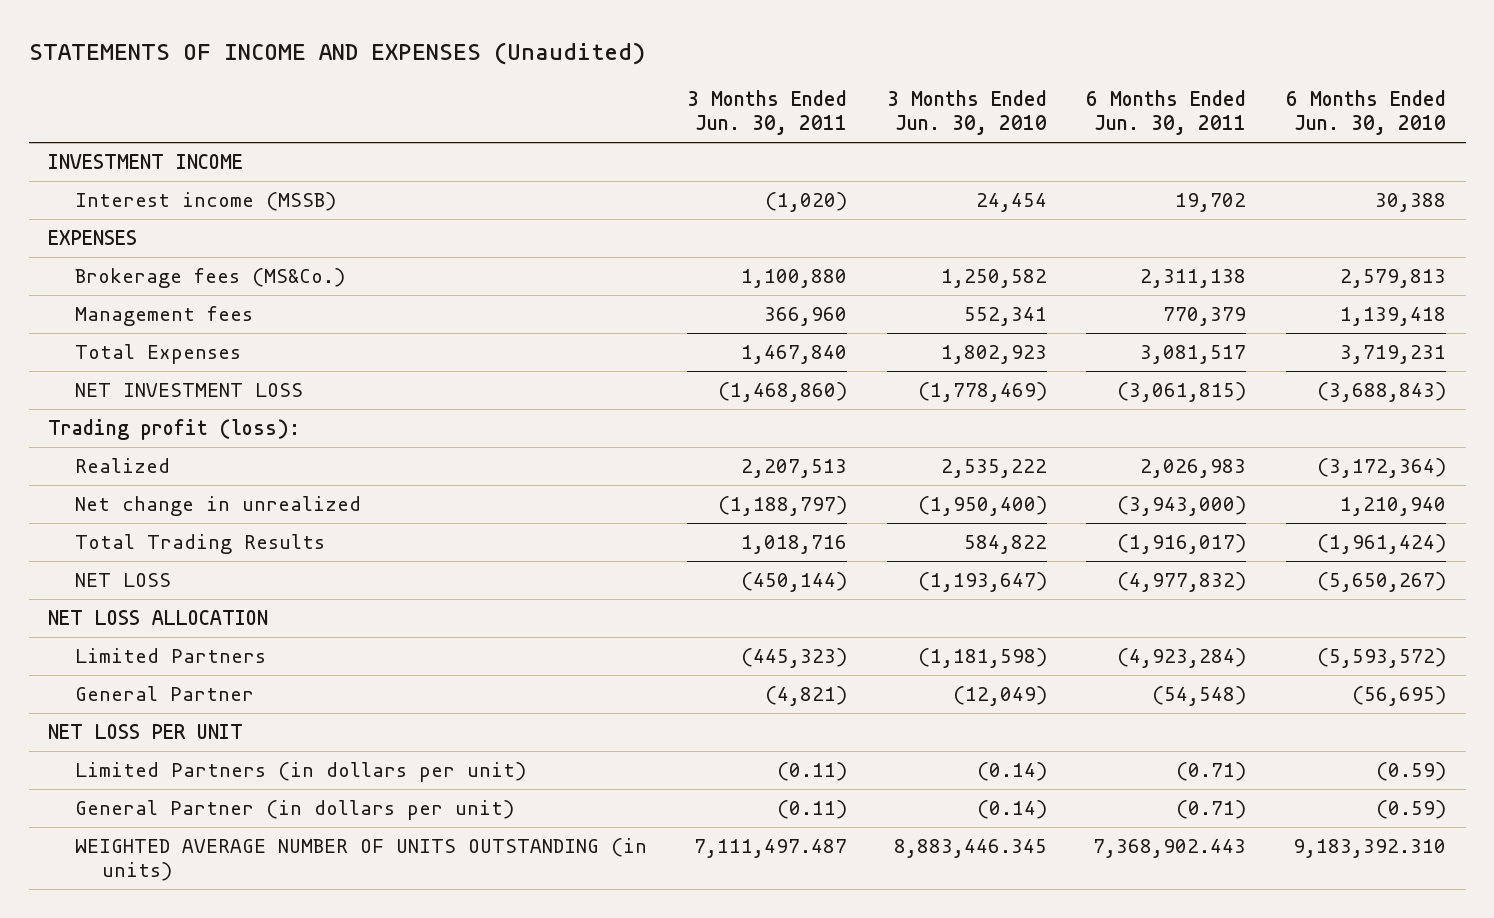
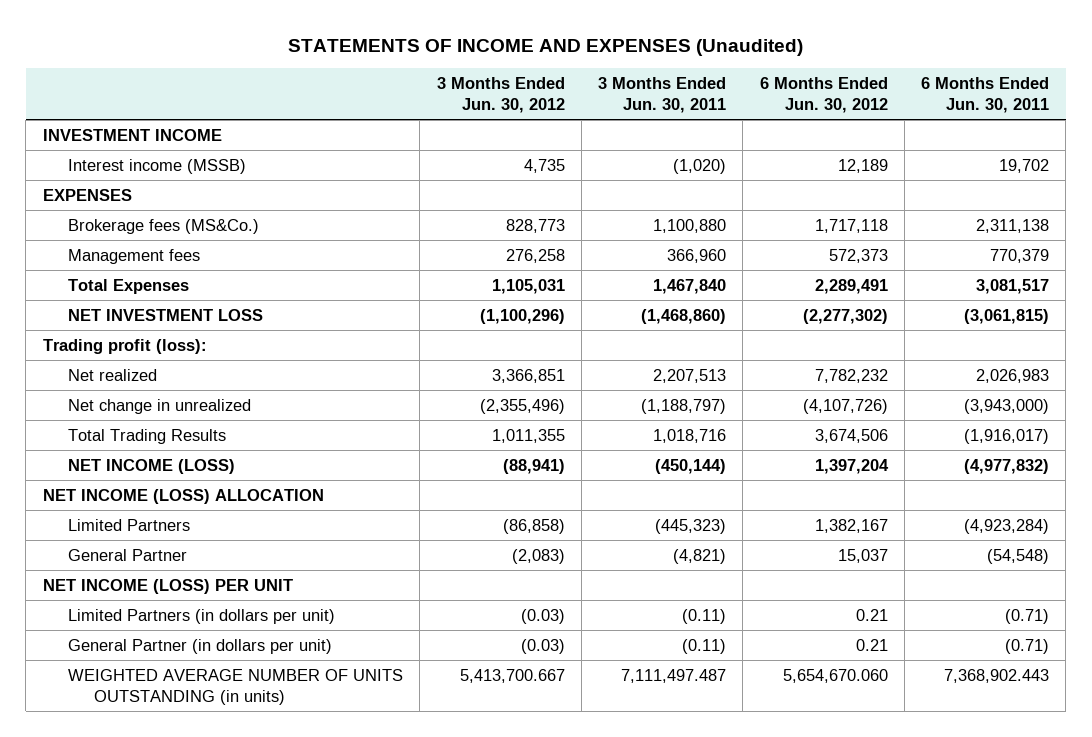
- | 3 Months Ended Jun. 30, 2011 | 3 Months Ended Jun. 30, 2010 | 6 Months Ended Jun. 30, 2011 | 6 Months Ended Jun. 30, 2010
+ | 3 Months Ended Jun. 30, 2012 | 3 Months Ended Jun. 30, 2011 | 6 Months Ended Jun. 30, 2012 | 6 Months Ended Jun. 30, 2011
- Realized | 2,207,513 | 2,535,222 | 2,026,983 | (3,172,364)
+ Net realized | 3,366,851 | 2,207,513 | 7,782,232 | 2,026,983
- NET LOSS | (450,144) | (1,193,647) | (4,977,832) | (5,650,267)
- NET LOSS ALLOCATION
+ NET INCOME (LOSS) | (88,941) | (450,144) | 1,397,204 | (4,977,832)
+ NET INCOME (LOSS) ALLOCATION
- NET LOSS PER UNIT
+ NET INCOME (LOSS) PER UNIT

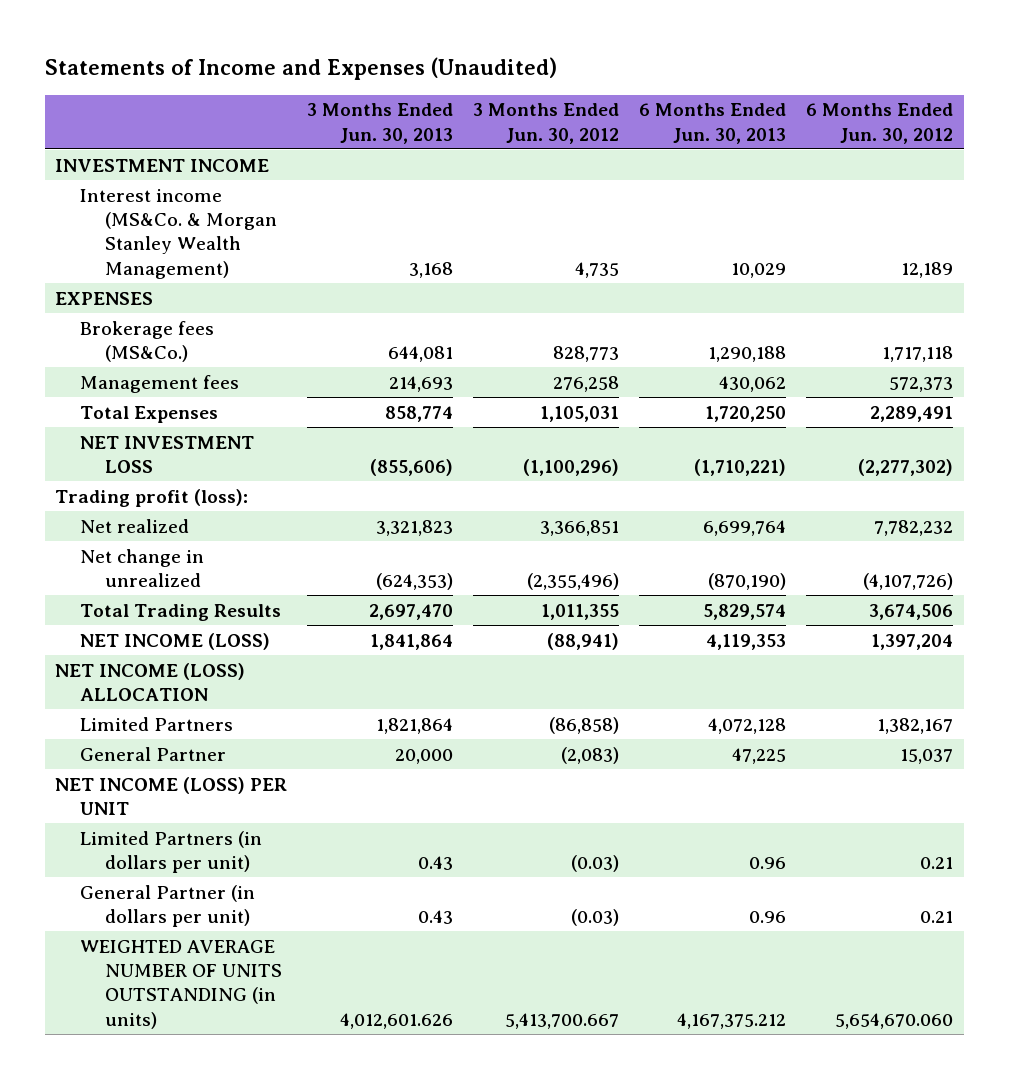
- STATEMENTS OF INCOME AND EXPENSES (Unaudited)
+ Statements of Income and Expenses (Unaudited)
- | 3 Months Ended Jun. 30, 2012 | 3 Months Ended Jun. 30, 2011 | 6 Months Ended Jun. 30, 2012 | 6 Months Ended Jun. 30, 2011
+ | 3 Months Ended Jun. 30, 2013 | 3 Months Ended Jun. 30, 2012 | 6 Months Ended Jun. 30, 2013 | 6 Months Ended Jun. 30, 2012
- Interest income (MSSB) | 4,735 | (1,020) | 12,189 | 19,702
+ Interest income (MS&Co. & Morgan Stanley Wealth Management) | 3,168 | 4,735 | 10,029 | 12,189

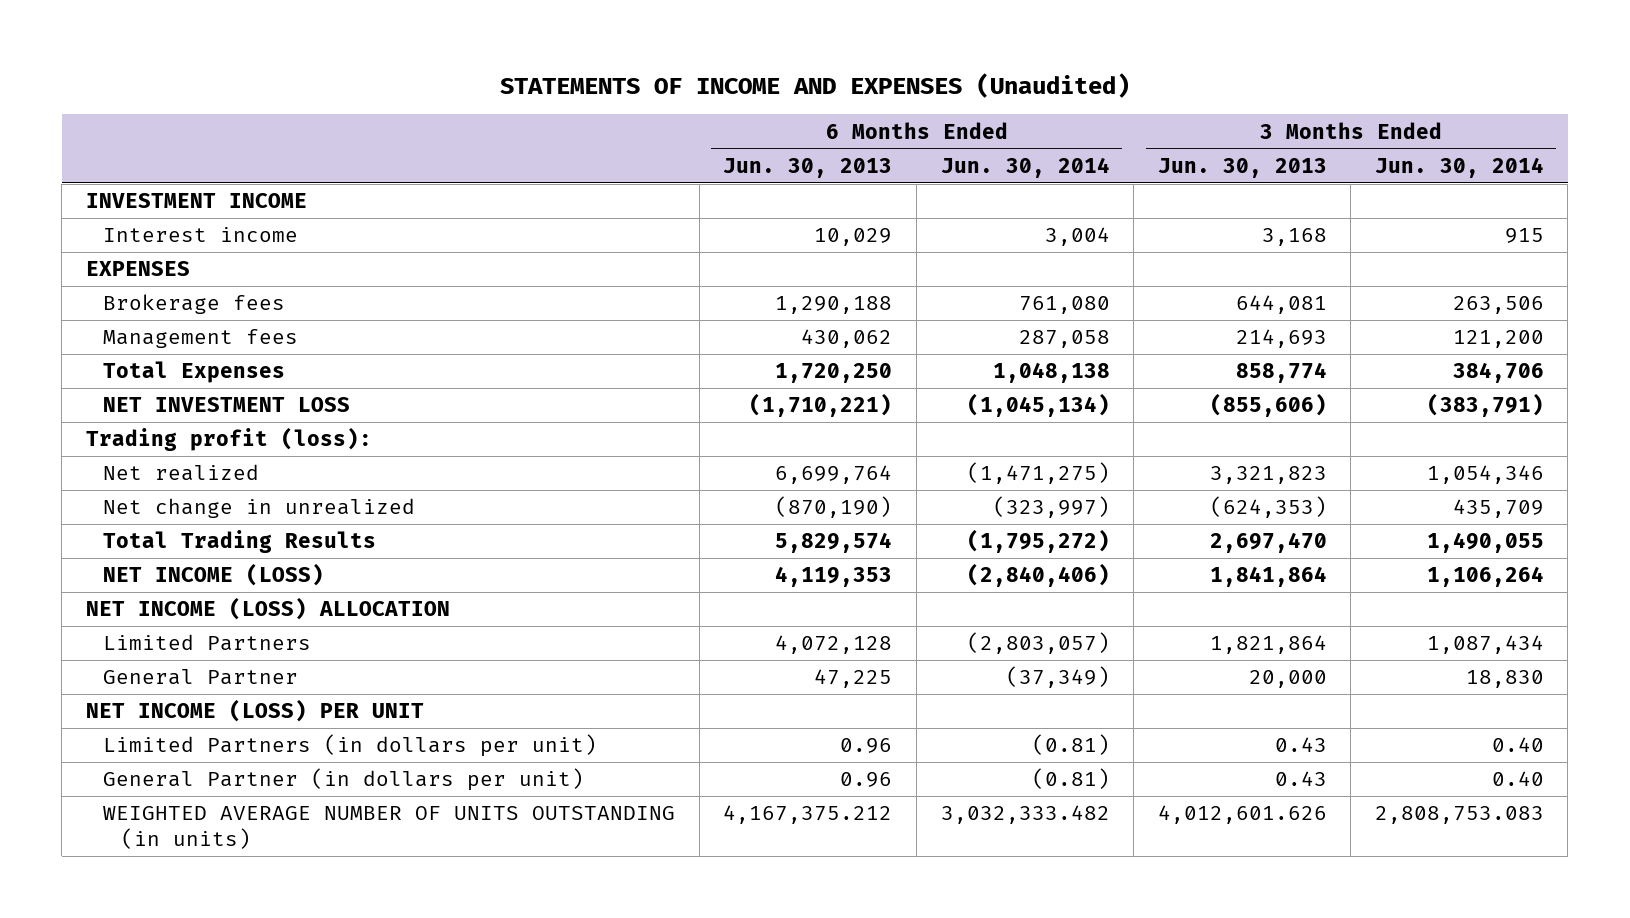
- Statements of Income and Expenses (Unaudited)
+ STATEMENTS OF INCOME AND EXPENSES (Unaudited)
- | 3 Months Ended Jun. 30, 2013 | 3 Months Ended Jun. 30, 2012 | 6 Months Ended Jun. 30, 2013 | 6 Months Ended Jun. 30, 2012
+ | 6 Months Ended Jun. 30, 2013 | 6 Months Ended Jun. 30, 2014 | 3 Months Ended Jun. 30, 2013 | 3 Months Ended Jun. 30, 2014
- Interest income (MS&Co. & Morgan Stanley Wealth Management) | 3,168 | 4,735 | 10,029 | 12,189
+ Interest income | 10,029 | 3,004 | 3,168 | 915
- Brokerage fees (MS&Co.) | 644,081 | 828,773 | 1,290,188 | 1,717,118
+ Brokerage fees | 1,290,188 | 761,080 | 644,081 | 263,506

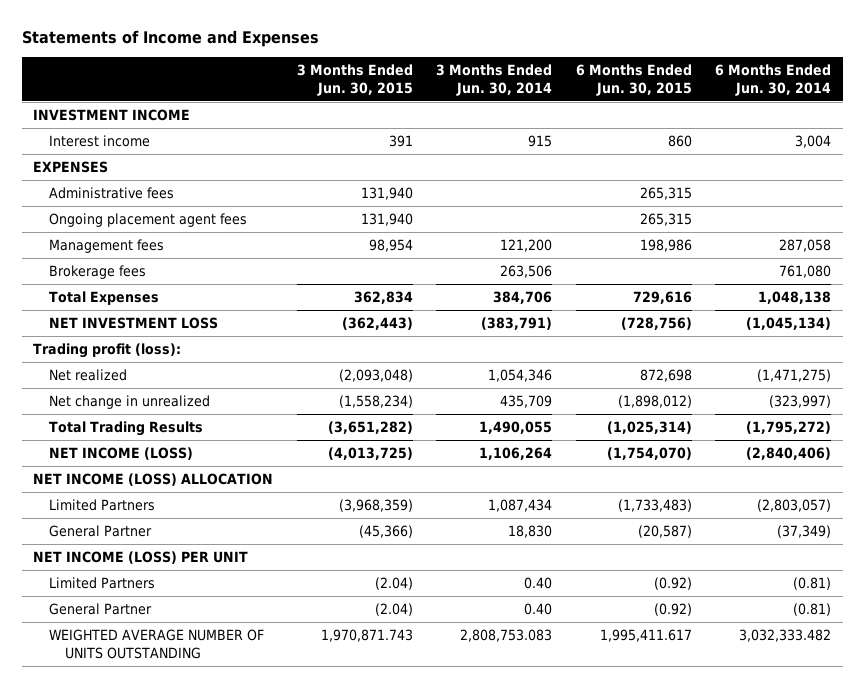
- STATEMENTS OF INCOME AND EXPENSES (Unaudited)
+ Statements of Income and Expenses
- | 6 Months Ended Jun. 30, 2013 | 6 Months Ended Jun. 30, 2014 | 3 Months Ended Jun. 30, 2013 | 3 Months Ended Jun. 30, 2014
+ | 3 Months Ended Jun. 30, 2015 | 3 Months Ended Jun. 30, 2014 | 6 Months Ended Jun. 30, 2015 | 6 Months Ended Jun. 30, 2014
+ Administrative fees | 131,940 | | 265,315 |
+ Ongoing placement agent fees | 131,940 | | 265,315 |
moved down: Brokerage fees | | 263,506 | | 761,080
- Limited Partners (in dollars per unit) | 0.96 | (0.81) | 0.43 | 0.40
- General Partner (in dollars per unit) | 0.96 | (0.81) | 0.43 | 0.40
- WEIGHTED AVERAGE NUMBER OF UNITS OUTSTANDING (in units) | 4,167,375.212 | 3,032,333.482 | 4,012,601.626 | 2,808,753.083
+ Limited Partners | (2.04) | 0.40 | (0.92) | (0.81)
+ General Partner | (2.04) | 0.40 | (0.92) | (0.81)
+ WEIGHTED AVERAGE NUMBER OF UNITS OUTSTANDING | 1,970,871.743 | 2,808,753.083 | 1,995,411.617 | 3,032,333.482

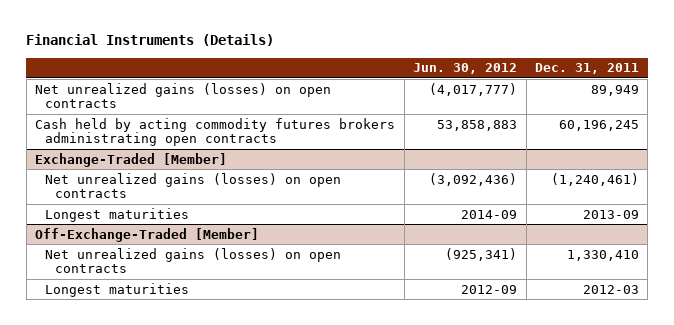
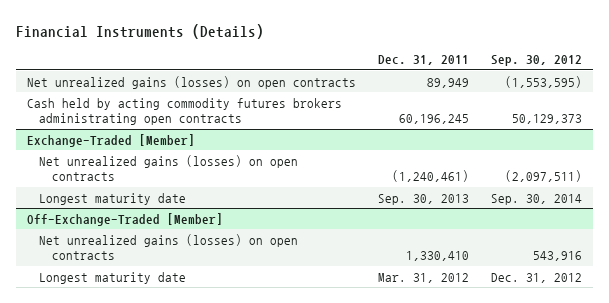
- | Jun. 30, 2012 | Dec. 31, 2011
+ | Dec. 31, 2011 | Sep. 30, 2012
@ Exchange-Traded [Member]
- Longest maturities | 2014-09 | 2013-09
+ Longest maturity date | Sep. 30, 2013 | Sep. 30, 2014
@ Off-Exchange-Traded [Member]
- Longest maturities | 2012-09 | 2012-03
+ Longest maturity date | Mar. 31, 2012 | Dec. 31, 2012

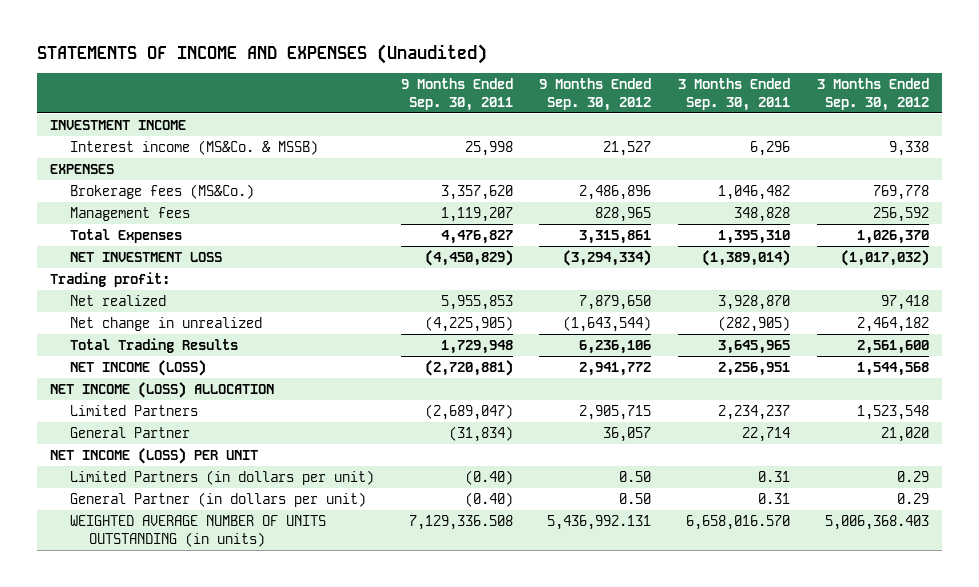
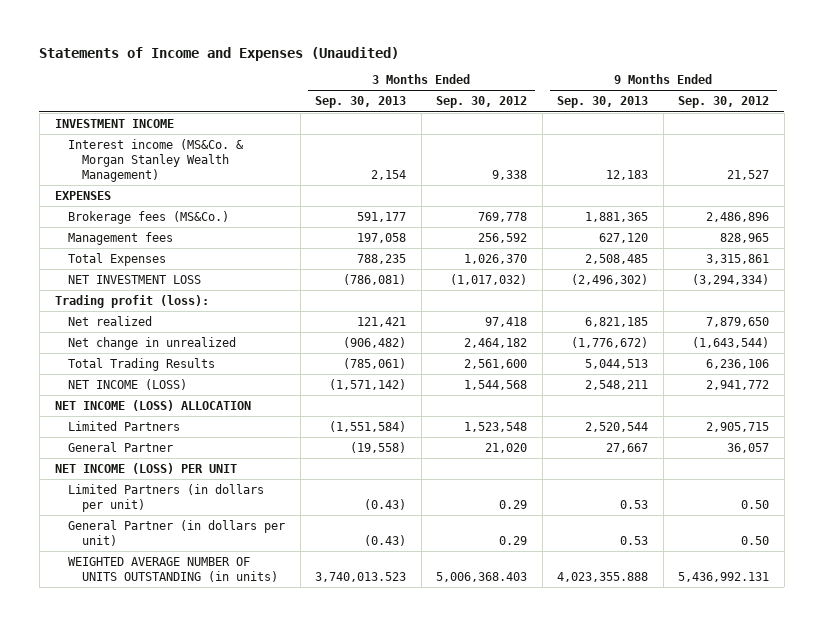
- STATEMENTS OF INCOME AND EXPENSES (Unaudited)
+ Statements of Income and Expenses (Unaudited)
- | 9 Months Ended Sep. 30, 2011 | 9 Months Ended Sep. 30, 2012 | 3 Months Ended Sep. 30, 2011 | 3 Months Ended Sep. 30, 2012
+ | 3 Months Ended Sep. 30, 2013 | 3 Months Ended Sep. 30, 2012 | 9 Months Ended Sep. 30, 2013 | 9 Months Ended Sep. 30, 2012
- Interest income (MS&Co. & MSSB) | 25,998 | 21,527 | 6,296 | 9,338
+ Interest income (MS&Co. & Morgan Stanley Wealth Management) | 2,154 | 9,338 | 12,183 | 21,527
- Trading profit:
+ Trading profit (loss):

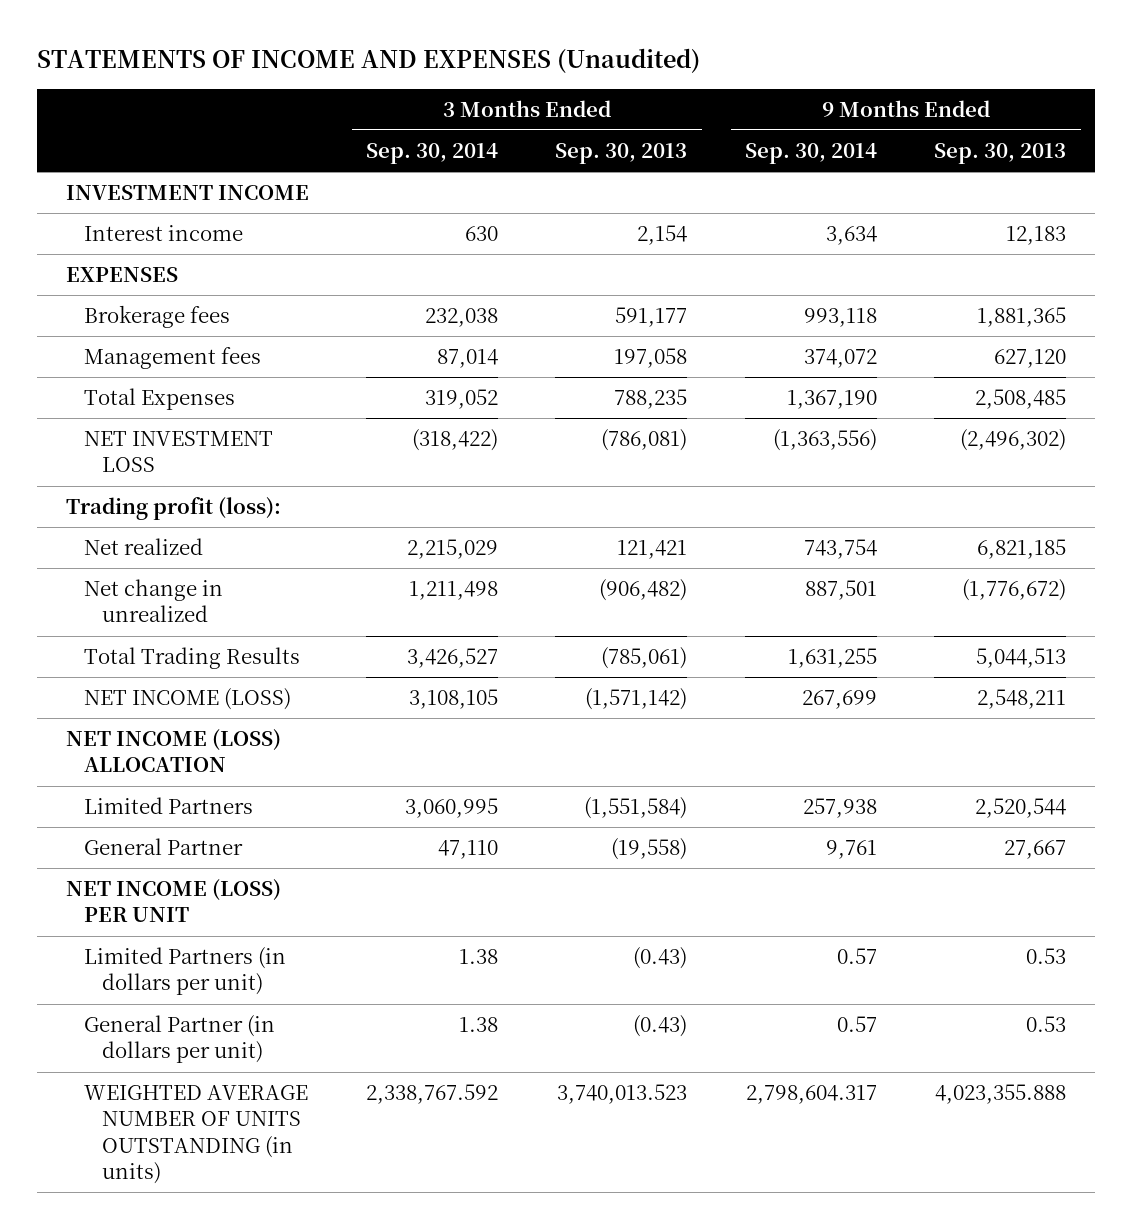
- Statements of Income and Expenses (Unaudited)
+ STATEMENTS OF INCOME AND EXPENSES (Unaudited)
- | 3 Months Ended Sep. 30, 2013 | 3 Months Ended Sep. 30, 2012 | 9 Months Ended Sep. 30, 2013 | 9 Months Ended Sep. 30, 2012
+ | 3 Months Ended Sep. 30, 2014 | 3 Months Ended Sep. 30, 2013 | 9 Months Ended Sep. 30, 2014 | 9 Months Ended Sep. 30, 2013
- Interest income (MS&Co. & Morgan Stanley Wealth Management) | 2,154 | 9,338 | 12,183 | 21,527
+ Interest income | 630 | 2,154 | 3,634 | 12,183
- Brokerage fees (MS&Co.) | 591,177 | 769,778 | 1,881,365 | 2,486,896
+ Brokerage fees | 232,038 | 591,177 | 993,118 | 1,881,365

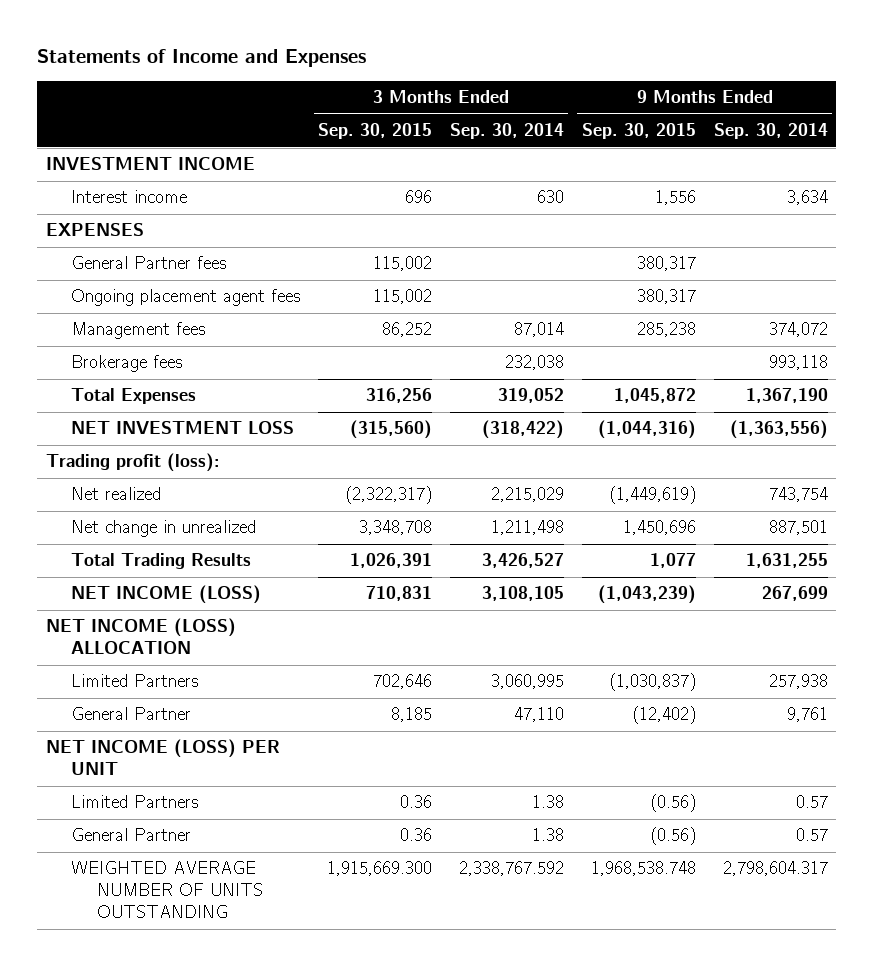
- STATEMENTS OF INCOME AND EXPENSES (Unaudited)
+ Statements of Income and Expenses
- | 3 Months Ended Sep. 30, 2014 | 3 Months Ended Sep. 30, 2013 | 9 Months Ended Sep. 30, 2014 | 9 Months Ended Sep. 30, 2013
+ | 3 Months Ended Sep. 30, 2015 | 3 Months Ended Sep. 30, 2014 | 9 Months Ended Sep. 30, 2015 | 9 Months Ended Sep. 30, 2014
+ General Partner fees | 115,002 | | 380,317 |
+ Ongoing placement agent fees | 115,002 | | 380,317 |
moved down: Brokerage fees | | 232,038 | | 993,118
- Limited Partners (in dollars per unit) | 1.38 | (0.43) | 0.57 | 0.53
- General Partner (in dollars per unit) | 1.38 | (0.43) | 0.57 | 0.53
- WEIGHTED AVERAGE NUMBER OF UNITS OUTSTANDING (in units) | 2,338,767.592 | 3,740,013.523 | 2,798,604.317 | 4,023,355.888
+ Limited Partners | 0.36 | 1.38 | (0.56) | 0.57
+ General Partner | 0.36 | 1.38 | (0.56) | 0.57
+ WEIGHTED AVERAGE NUMBER OF UNITS OUTSTANDING | 1,915,669.300 | 2,338,767.592 | 1,968,538.748 | 2,798,604.317

